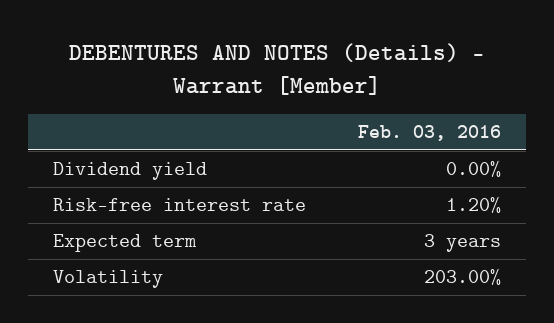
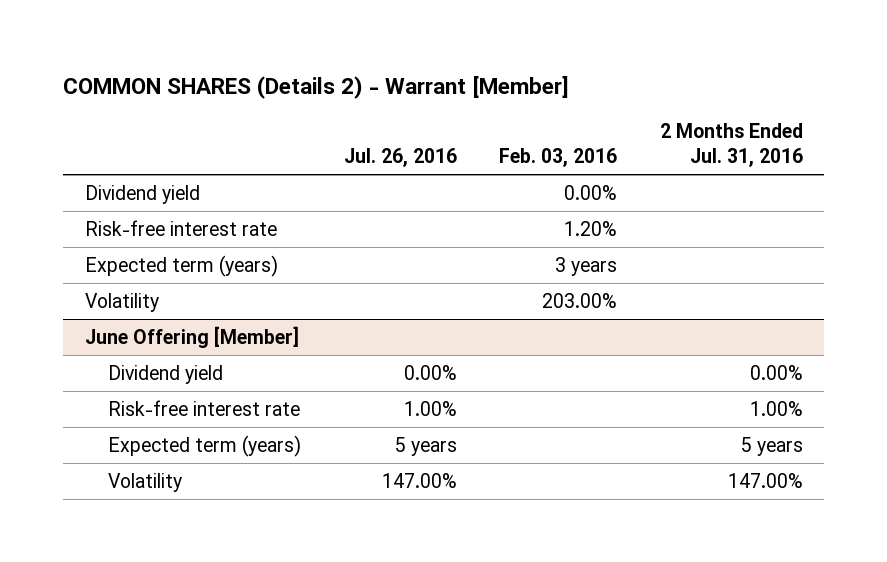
- DEBENTURES AND NOTES (Details) - Warrant [Member]
+ COMMON SHARES (Details 2) - Warrant [Member]
- | Feb. 03, 2016
+ | Jul. 26, 2016 | Feb. 03, 2016 | 2 Months Ended Jul. 31, 2016
- Expected term | 3 years
+ Expected term (years) | | 3 years |
+ June Offering [Member]
+ Dividend yield | 0.00% | | 0.00%
+ Risk-free interest rate | 1.00% | | 1.00%
+ Expected term (years) | 5 years | | 5 years
+ Volatility | 147.00% | | 147.00%

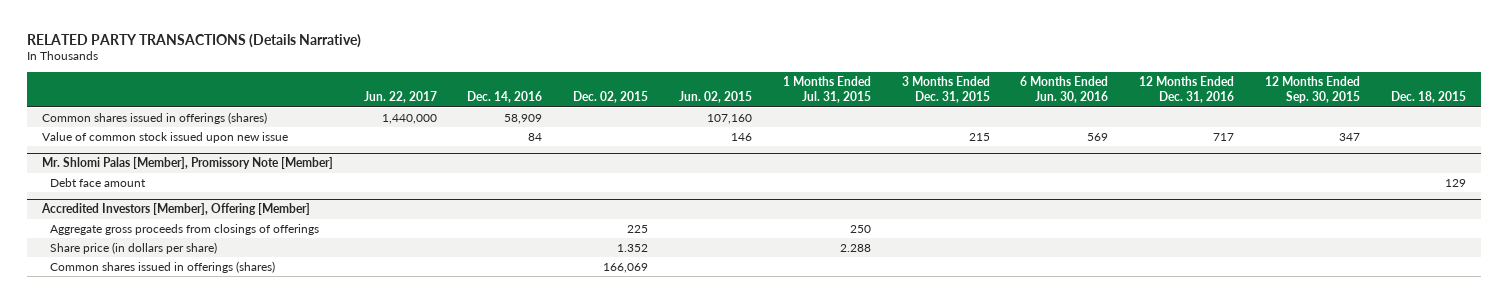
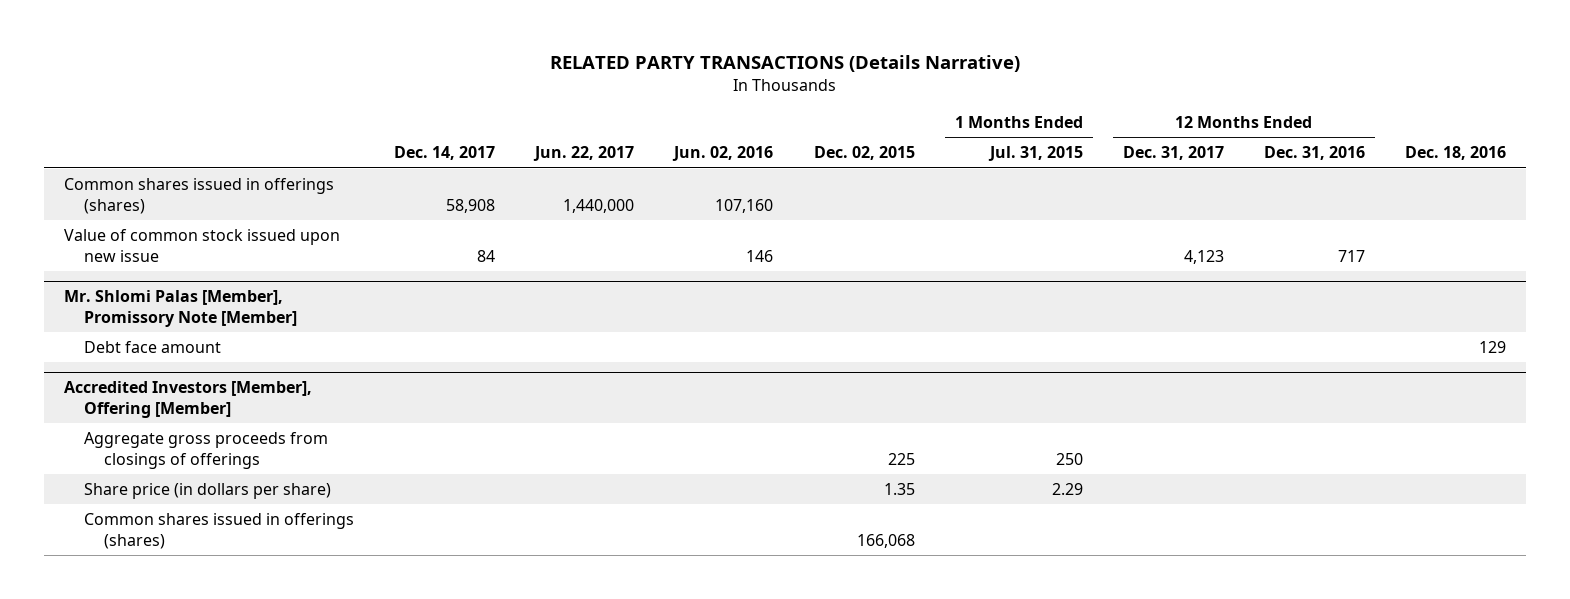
- | Jun. 22, 2017 | Dec. 14, 2016 | Dec. 02, 2015 | Jun. 02, 2015 | 1 Months Ended Jul. 31, 2015 | 3 Months Ended Dec. 31, 2015 | 6 Months Ended Jun. 30, 2016 | 12 Months Ended Dec. 31, 2016 | 12 Months Ended Sep. 30, 2015 | Dec. 18, 2015
+ | Dec. 14, 2017 | Jun. 22, 2017 | Jun. 02, 2016 | Dec. 02, 2015 | 1 Months Ended Jul. 31, 2015 | 12 Months Ended Dec. 31, 2017 | 12 Months Ended Dec. 31, 2016 | Dec. 18, 2016
@ Accredited Investors [Member], Offering [Member]
- Share price (in dollars per share) | | | 1.352 | | 2.288 | | | | |
- Common shares issued in offerings (shares) | | | 166,069 | | | | | | |
+ Share price (in dollars per share) | | | | 1.35 | 2.29 | | |
+ Common shares issued in offerings (shares) | | | | 166,068 | | | |

